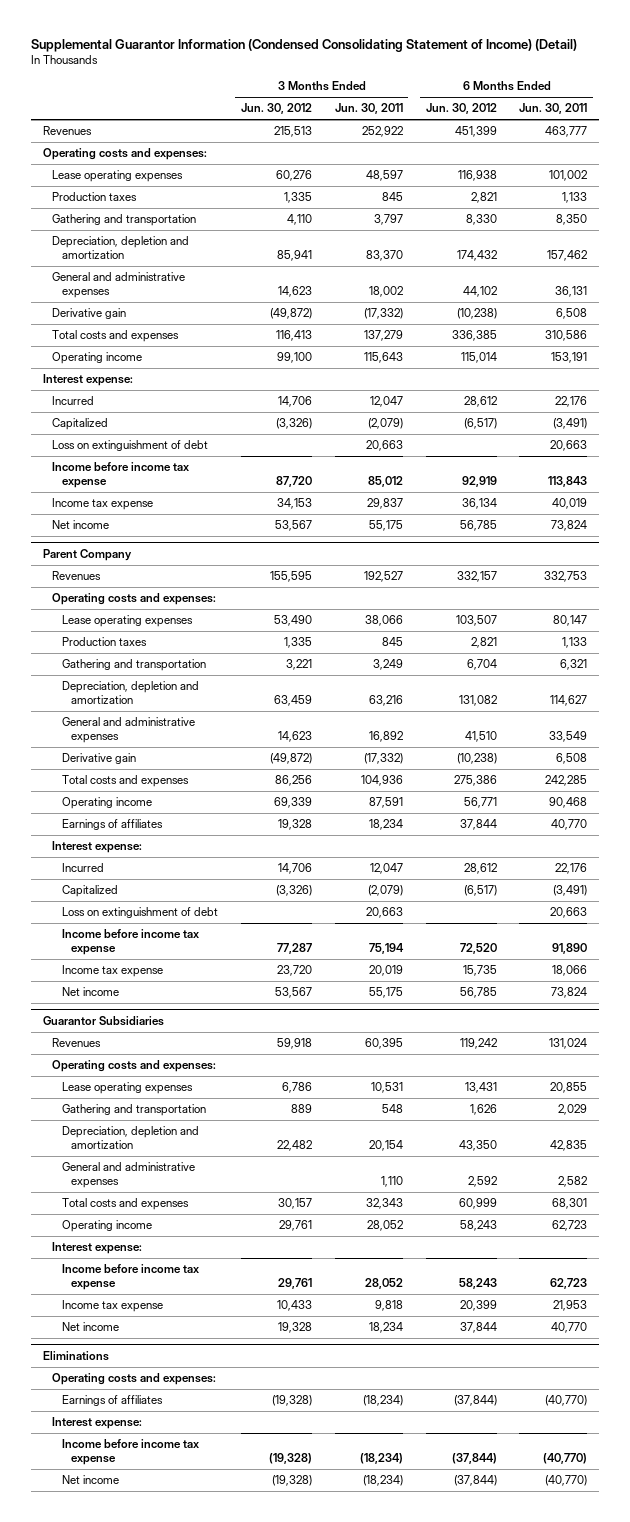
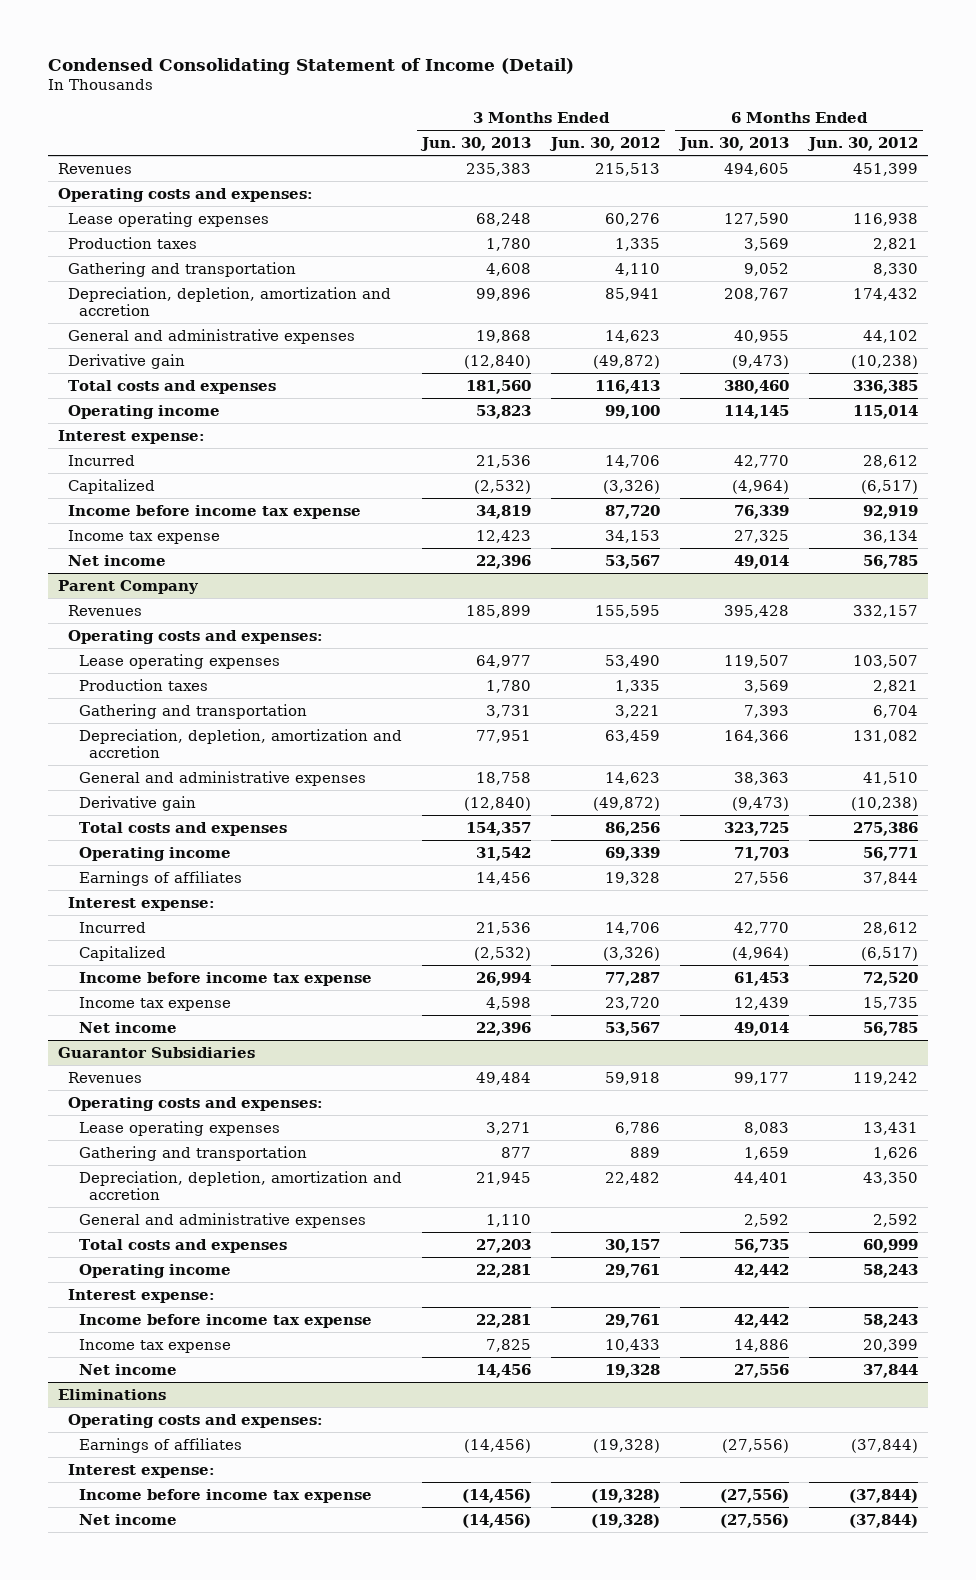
- Supplemental Guarantor Information (Condensed Consolidating Statement of Income) (Detail)
+ Condensed Consolidating Statement of Income (Detail)
- | 3 Months Ended Jun. 30, 2012 | 3 Months Ended Jun. 30, 2011 | 6 Months Ended Jun. 30, 2012 | 6 Months Ended Jun. 30, 2011
+ | 3 Months Ended Jun. 30, 2013 | 3 Months Ended Jun. 30, 2012 | 6 Months Ended Jun. 30, 2013 | 6 Months Ended Jun. 30, 2012
- Depreciation, depletion and amortization | 85,941 | 83,370 | 174,432 | 157,462
+ Depreciation, depletion, amortization and accretion | 99,896 | 85,941 | 208,767 | 174,432
- Loss on extinguishment of debt | | 20,663 | | 20,663
@ Parent Company
- Depreciation, depletion and amortization | 63,459 | 63,216 | 131,082 | 114,627
+ Depreciation, depletion, amortization and accretion | 77,951 | 63,459 | 164,366 | 131,082
- Loss on extinguishment of debt | | 20,663 | | 20,663
@ Guarantor Subsidiaries
- Depreciation, depletion and amortization | 22,482 | 20,154 | 43,350 | 42,835
+ Depreciation, depletion, amortization and accretion | 21,945 | 22,482 | 44,401 | 43,350

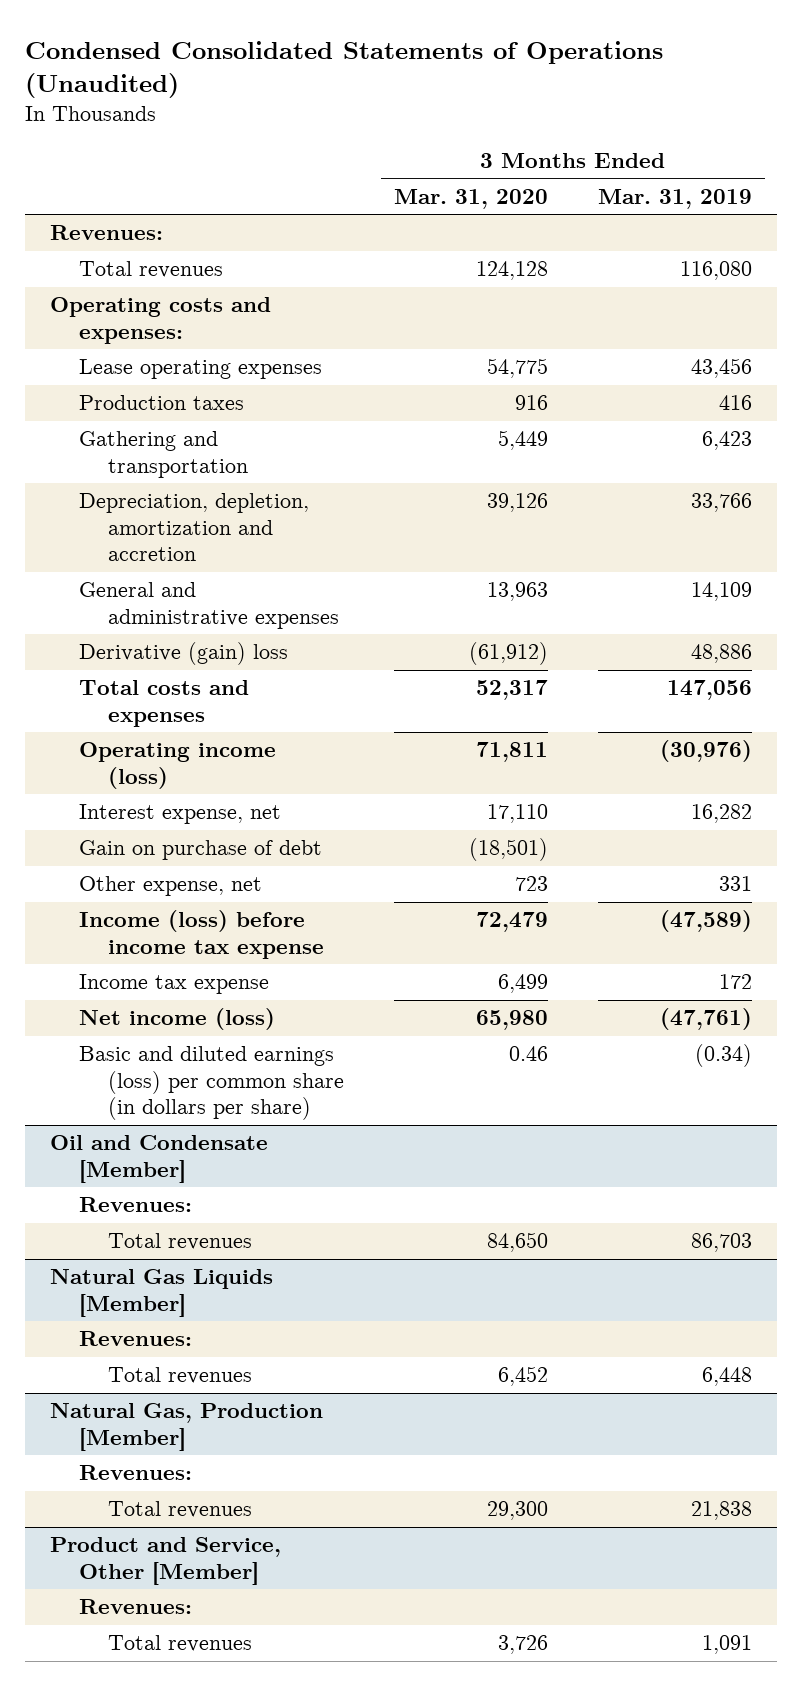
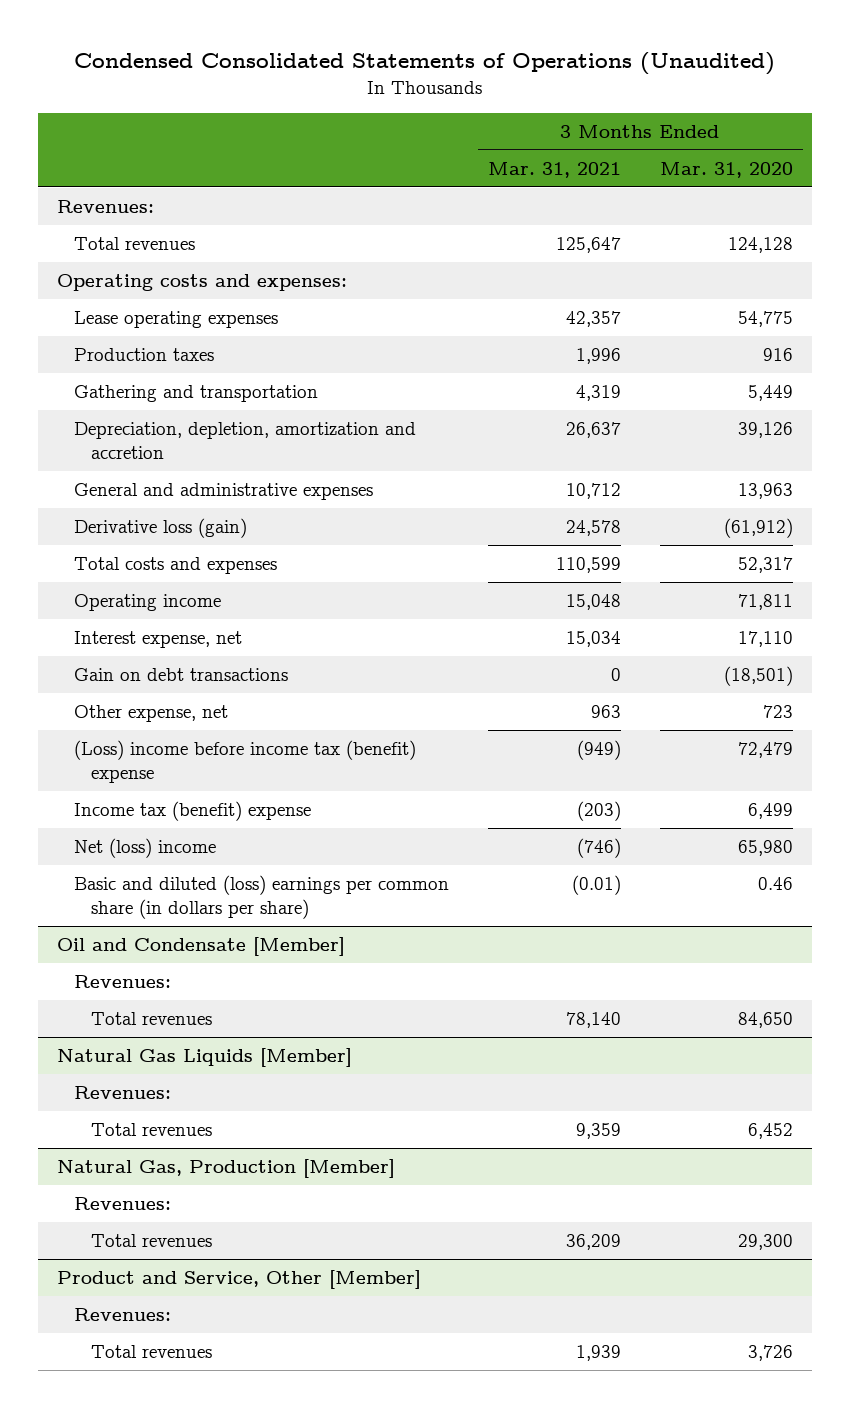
- | 3 Months Ended Mar. 31, 2020 | 3 Months Ended Mar. 31, 2019
+ | 3 Months Ended Mar. 31, 2021 | 3 Months Ended Mar. 31, 2020
- Derivative (gain) loss | (61,912) | 48,886
+ Derivative loss (gain) | 24,578 | (61,912)
- Operating income (loss) | 71,811 | (30,976)
+ Operating income | 15,048 | 71,811
- Gain on purchase of debt | (18,501) |
+ Gain on debt transactions | 0 | (18,501)
- Income (loss) before income tax expense | 72,479 | (47,589)
- Income tax expense | 6,499 | 172
- Net income (loss) | 65,980 | (47,761)
- Basic and diluted earnings (loss) per common share (in dollars per share) | 0.46 | (0.34)
+ (Loss) income before income tax (benefit) expense | (949) | 72,479
+ Income tax (benefit) expense | (203) | 6,499
+ Net (loss) income | (746) | 65,980
+ Basic and diluted (loss) earnings per common share (in dollars per share) | (0.01) | 0.46

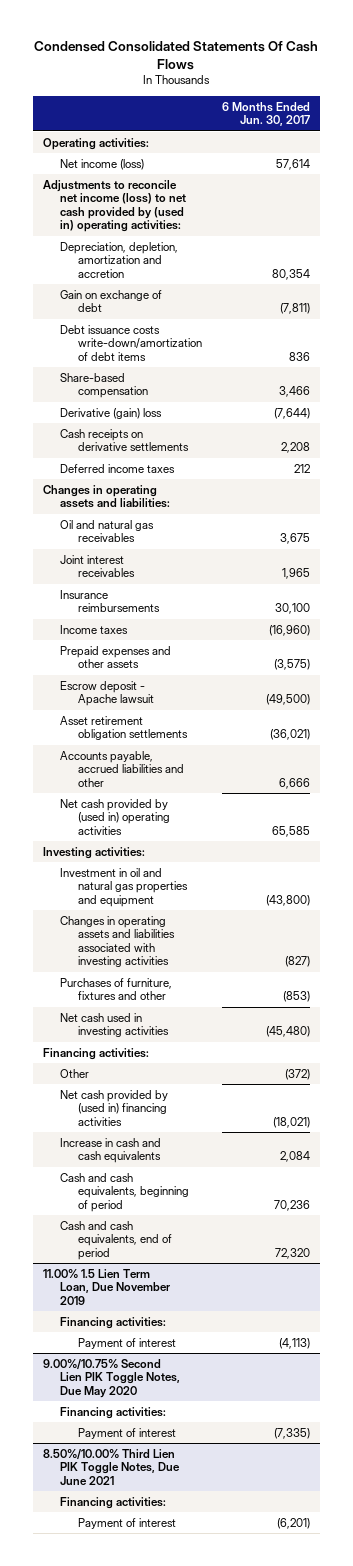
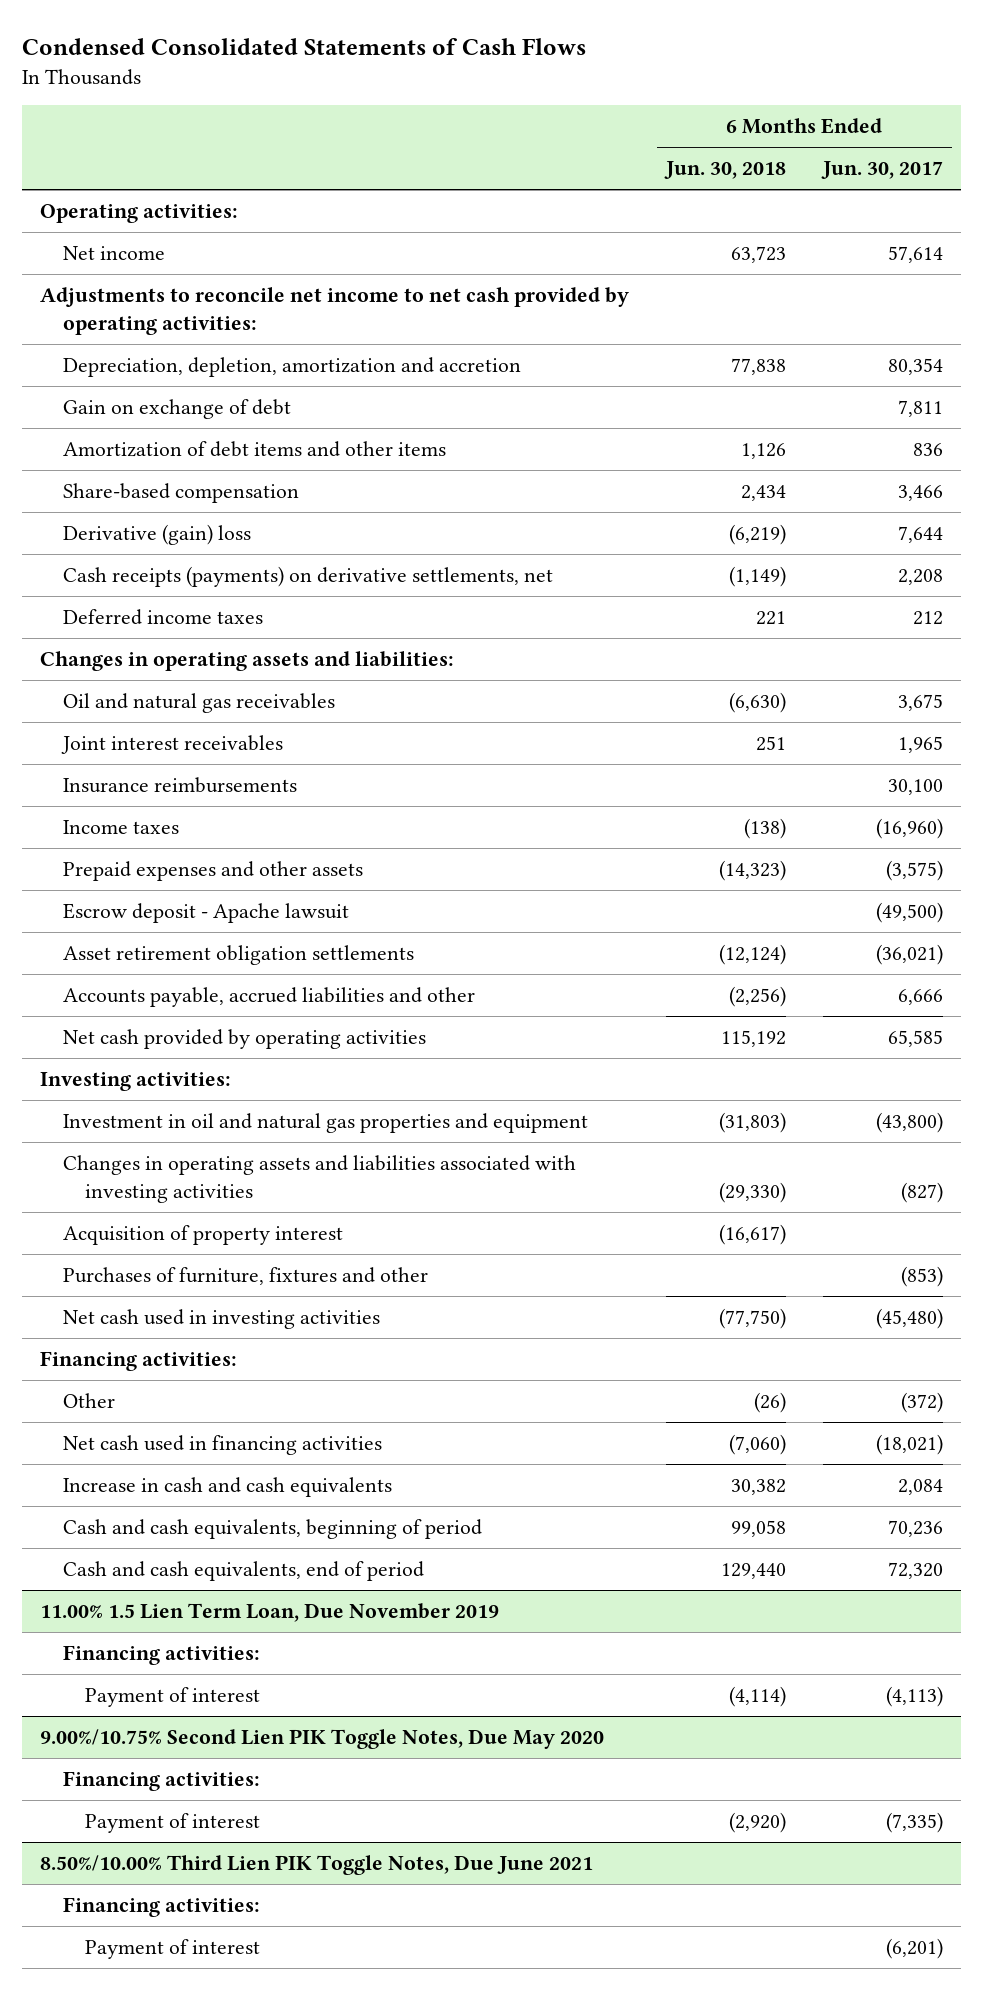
- Condensed Consolidated Statements Of Cash Flows
+ Condensed Consolidated Statements of Cash Flows
- | 6 Months Ended Jun. 30, 2017
+ | 6 Months Ended Jun. 30, 2018 | 6 Months Ended Jun. 30, 2017
- Net income (loss) | 57,614
- Adjustments to reconcile net income (loss) to net cash provided by (used in) operating activities:
+ Net income | 63,723 | 57,614
+ Adjustments to reconcile net income to net cash provided by operating activities:
- Gain on exchange of debt | (7,811)
- Debt issuance costs write-down/amortization of debt items | 836
+ Gain on exchange of debt | | 7,811
+ Amortization of debt items and other items | 1,126 | 836
- Derivative (gain) loss | (7,644)
- Cash receipts on derivative settlements | 2,208
+ Derivative (gain) loss | (6,219) | 7,644
+ Cash receipts (payments) on derivative settlements, net | (1,149) | 2,208
- Net cash provided by (used in) operating activities | 65,585
+ Net cash provided by operating activities | 115,192 | 65,585
+ Acquisition of property interest | (16,617) |
- Net cash provided by (used in) financing activities | (18,021)
+ Net cash used in financing activities | (7,060) | (18,021)

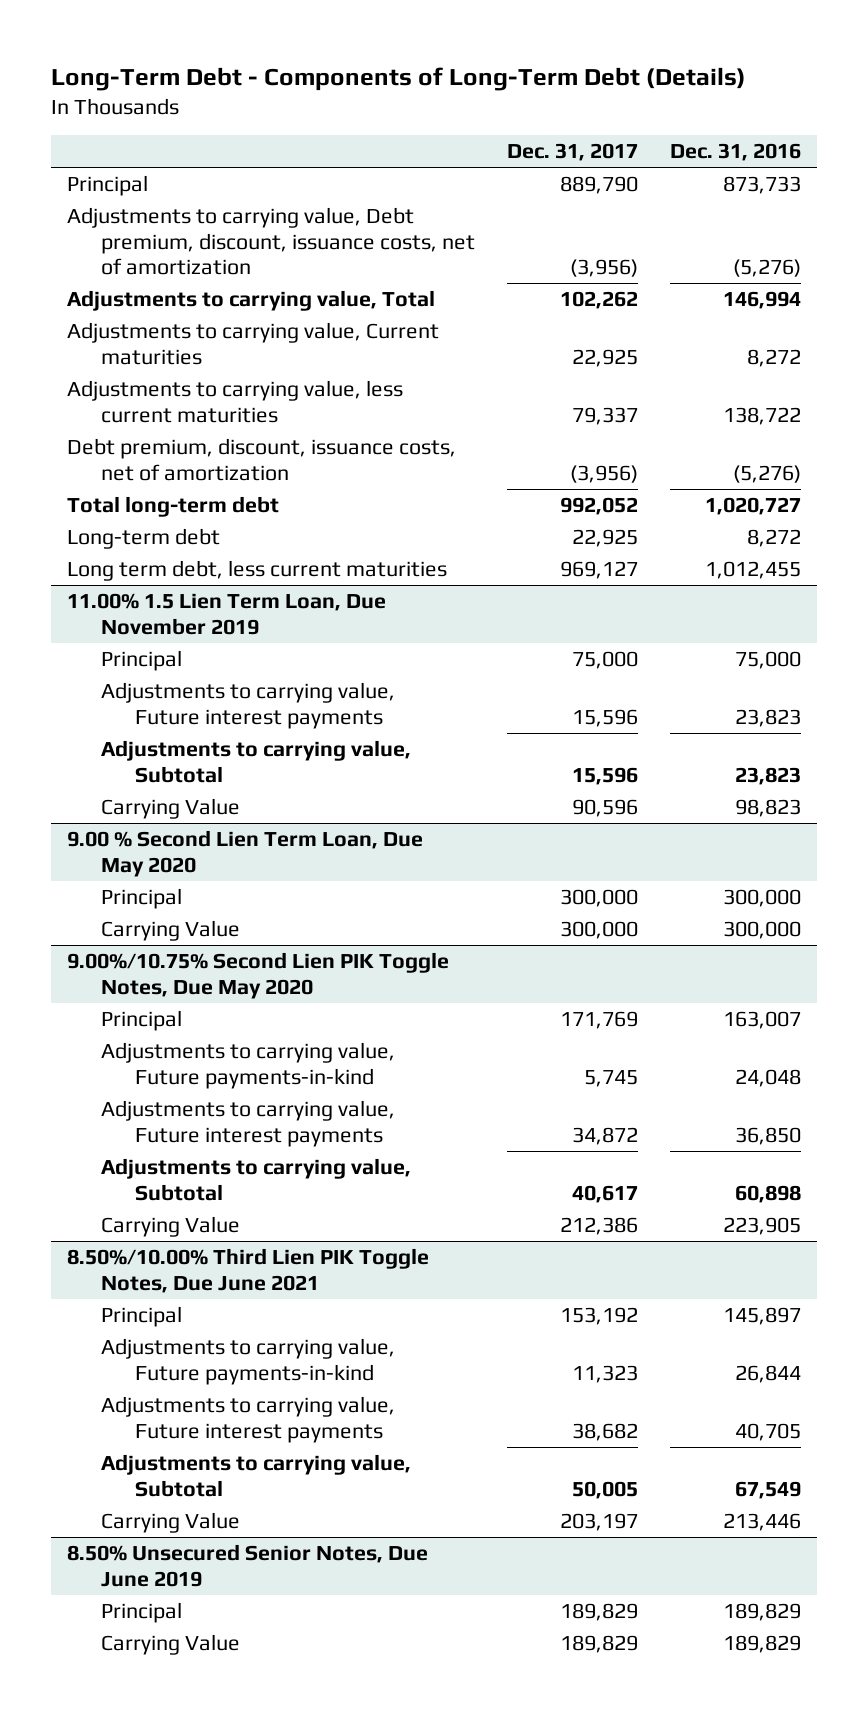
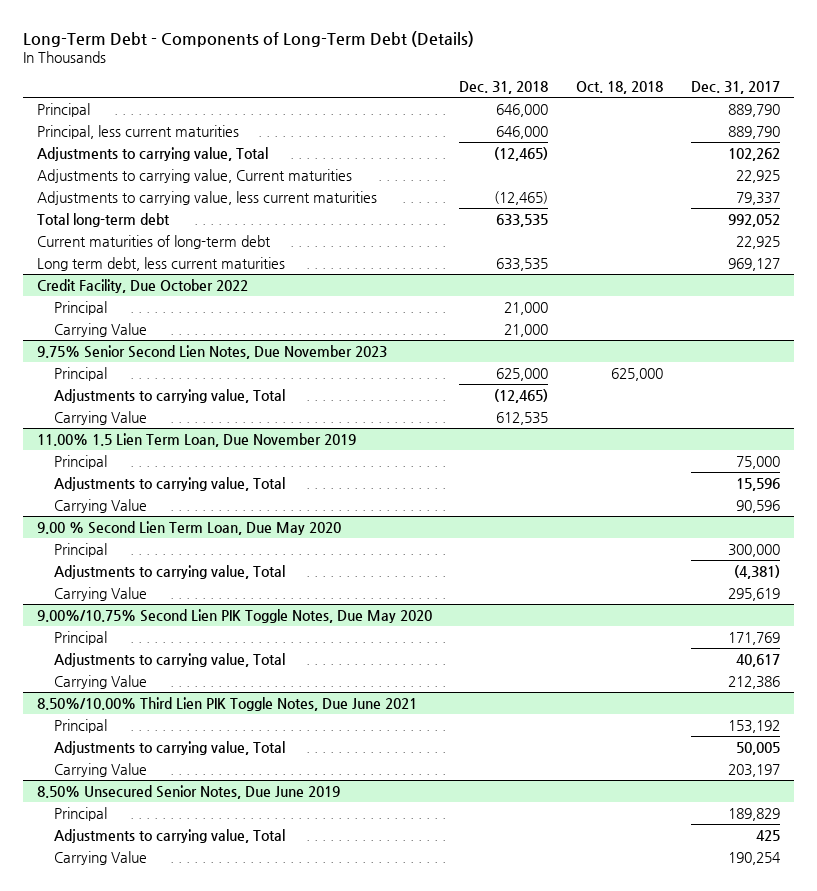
- | Dec. 31, 2017 | Dec. 31, 2016
+ | Dec. 31, 2018 | Oct. 18, 2018 | Dec. 31, 2017
- Adjustments to carrying value, Debt premium, discount, issuance costs, net of amortization | (3,956) | (5,276)
+ Principal, less current maturities | 646,000 | | 889,790
- Debt premium, discount, issuance costs, net of amortization | (3,956) | (5,276)
- Long-term debt | 22,925 | 8,272
+ Current maturities of long-term debt | | | 22,925
+ Credit Facility, Due October 2022
+ Principal | 21,000 | |
+ Carrying Value | 21,000 | |
+ 9.75% Senior Second Lien Notes, Due November 2023
+ Principal | 625,000 | 625,000 |
+ Adjustments to carrying value, Total | (12,465) | |
+ Carrying Value | 612,535 | |
@ 11.00% 1.5 Lien Term Loan, Due November 2019
- Adjustments to carrying value, Future interest payments | 15,596 | 23,823
- Adjustments to carrying value, Subtotal | 15,596 | 23,823
+ Adjustments to carrying value, Total | | | 15,596
@ 9.00 % Second Lien Term Loan, Due May 2020
- Carrying Value | 300,000 | 300,000
+ Adjustments to carrying value, Total | | | (4,381)
+ Carrying Value | | | 295,619
@ 9.00%/10.75% Second Lien PIK Toggle Notes, Due May 2020
- Adjustments to carrying value, Future payments-in-kind | 5,745 | 24,048
- Adjustments to carrying value, Future interest payments | 34,872 | 36,850
- Adjustments to carrying value, Subtotal | 40,617 | 60,898
+ Adjustments to carrying value, Total | | | 40,617
@ 8.50%/10.00% Third Lien PIK Toggle Notes, Due June 2021
- Adjustments to carrying value, Future payments-in-kind | 11,323 | 26,844
- Adjustments to carrying value, Future interest payments | 38,682 | 40,705
- Adjustments to carrying value, Subtotal | 50,005 | 67,549
+ Adjustments to carrying value, Total | | | 50,005
@ 8.50% Unsecured Senior Notes, Due June 2019
- Carrying Value | 189,829 | 189,829
+ Adjustments to carrying value, Total | | | 425
+ Carrying Value | | | 190,254

